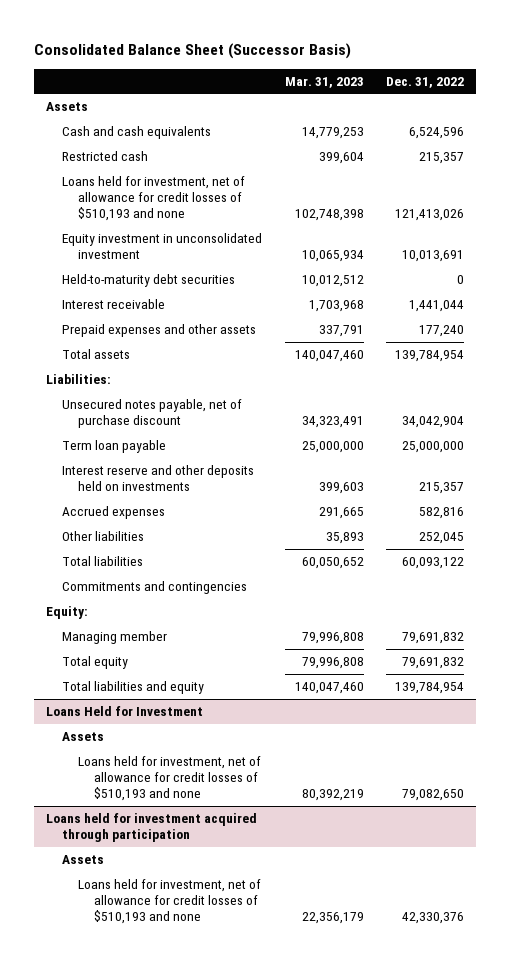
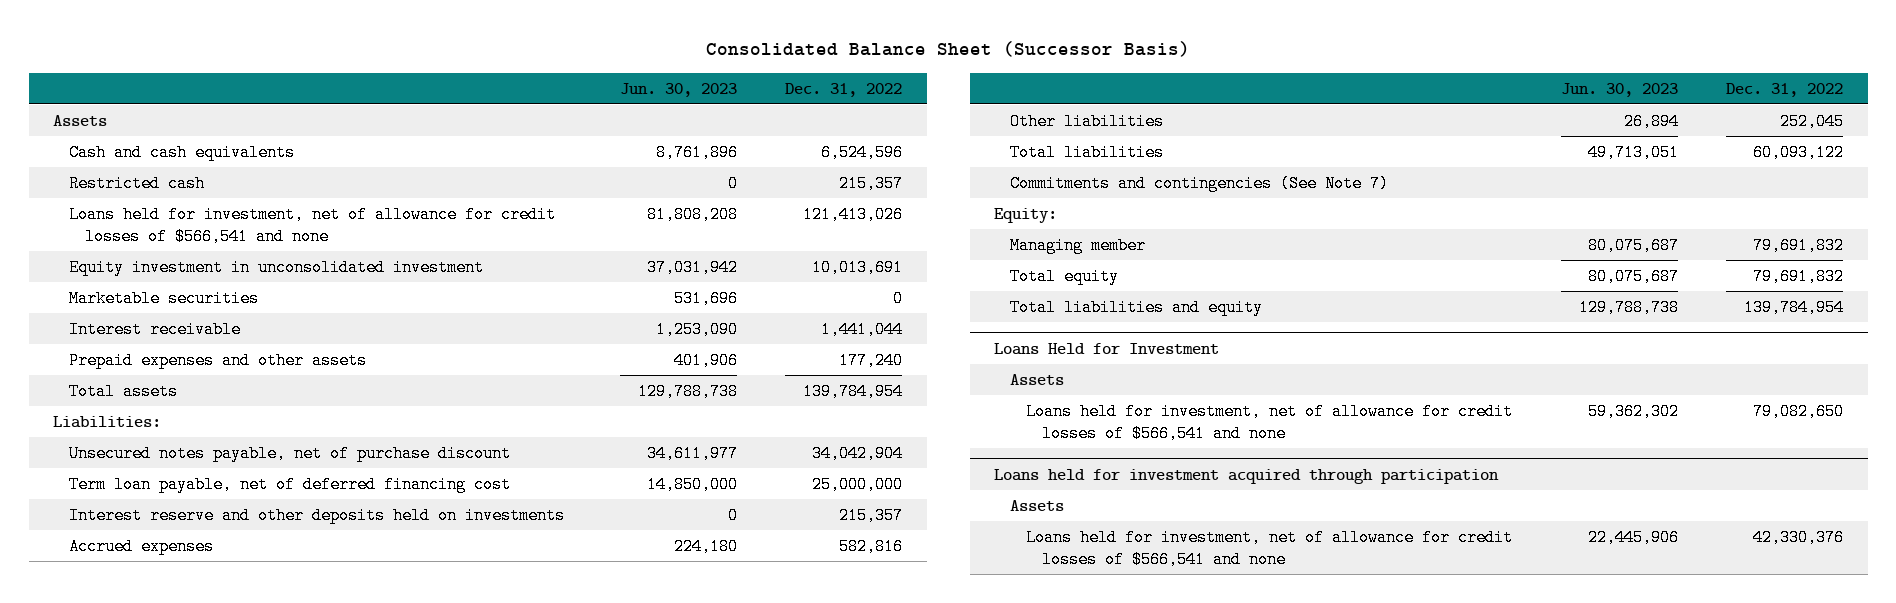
- | Mar. 31, 2023 | Dec. 31, 2022
+ | Jun. 30, 2023 | Dec. 31, 2022
- Loans held for investment, net of allowance for credit losses of $510,193 and none | 102,748,398 | 121,413,026
+ Loans held for investment, net of allowance for credit losses of $566,541 and none | 81,808,208 | 121,413,026
- Held-to-maturity debt securities | 10,012,512 | 0
+ Marketable securities | 531,696 | 0
- Term loan payable | 25,000,000 | 25,000,000
+ Term loan payable, net of deferred financing cost | 14,850,000 | 25,000,000
- Commitments and contingencies
+ Commitments and contingencies (See Note 7)
@ Loans Held for Investment
- Loans held for investment, net of allowance for credit losses of $510,193 and none | 80,392,219 | 79,082,650
+ Loans held for investment, net of allowance for credit losses of $566,541 and none | 59,362,302 | 79,082,650
@ Loans held for investment acquired through participation
- Loans held for investment, net of allowance for credit losses of $510,193 and none | 22,356,179 | 42,330,376
+ Loans held for investment, net of allowance for credit losses of $566,541 and none | 22,445,906 | 42,330,376

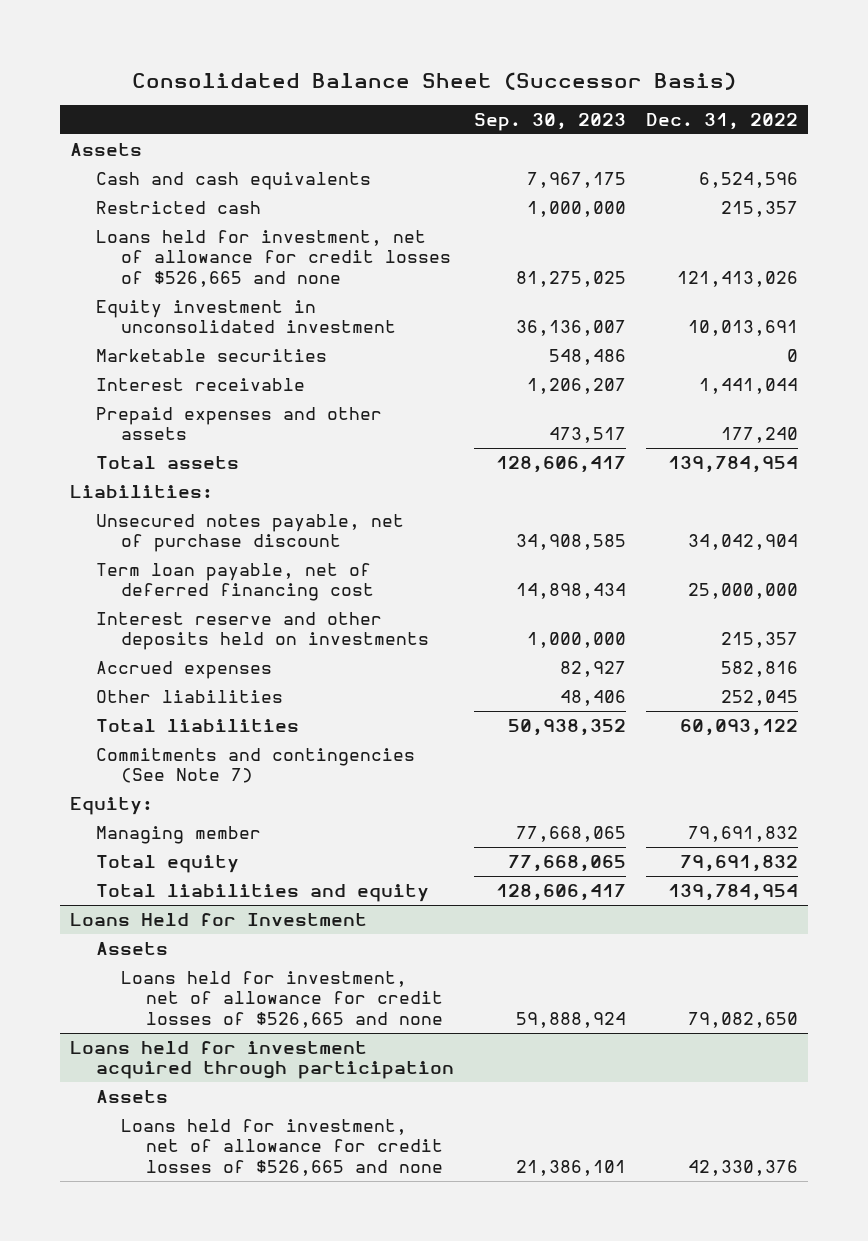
- | Jun. 30, 2023 | Dec. 31, 2022
+ | Sep. 30, 2023 | Dec. 31, 2022
- Loans held for investment, net of allowance for credit losses of $566,541 and none | 81,808,208 | 121,413,026
+ Loans held for investment, net of allowance for credit losses of $526,665 and none | 81,275,025 | 121,413,026
@ Loans Held for Investment
- Loans held for investment, net of allowance for credit losses of $566,541 and none | 59,362,302 | 79,082,650
+ Loans held for investment, net of allowance for credit losses of $526,665 and none | 59,888,924 | 79,082,650
@ Loans held for investment acquired through participation
- Loans held for investment, net of allowance for credit losses of $566,541 and none | 22,445,906 | 42,330,376
+ Loans held for investment, net of allowance for credit losses of $526,665 and none | 21,386,101 | 42,330,376

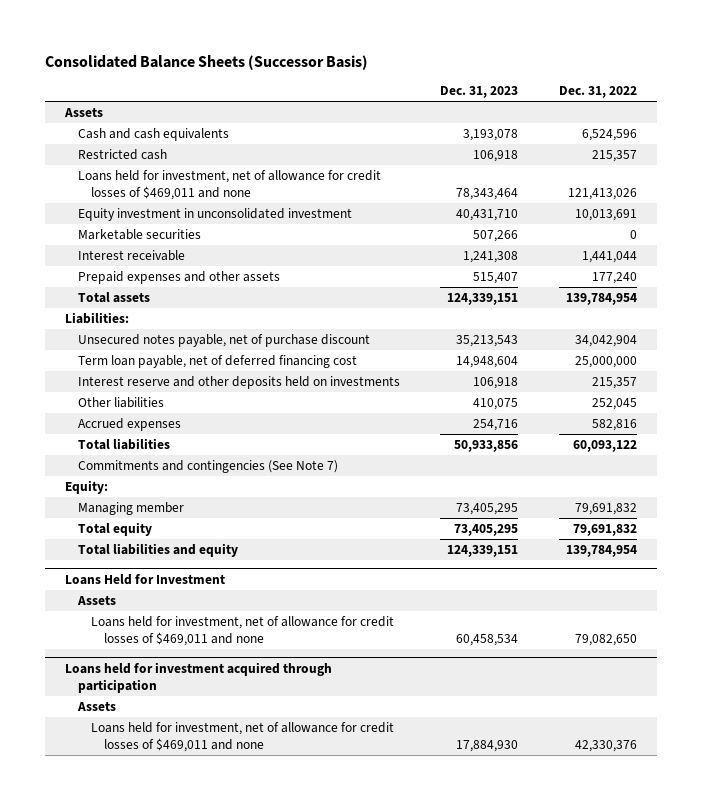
- Consolidated Balance Sheet (Successor Basis)
+ Consolidated Balance Sheets (Successor Basis)
- | Sep. 30, 2023 | Dec. 31, 2022
+ | Dec. 31, 2023 | Dec. 31, 2022
- Loans held for investment, net of allowance for credit losses of $526,665 and none | 81,275,025 | 121,413,026
+ Loans held for investment, net of allowance for credit losses of $469,011 and none | 78,343,464 | 121,413,026
moved down: Accrued expenses | 254,716 | 582,816
@ Loans Held for Investment
- Loans held for investment, net of allowance for credit losses of $526,665 and none | 59,888,924 | 79,082,650
+ Loans held for investment, net of allowance for credit losses of $469,011 and none | 60,458,534 | 79,082,650
@ Loans held for investment acquired through participation
- Loans held for investment, net of allowance for credit losses of $526,665 and none | 21,386,101 | 42,330,376
+ Loans held for investment, net of allowance for credit losses of $469,011 and none | 17,884,930 | 42,330,376

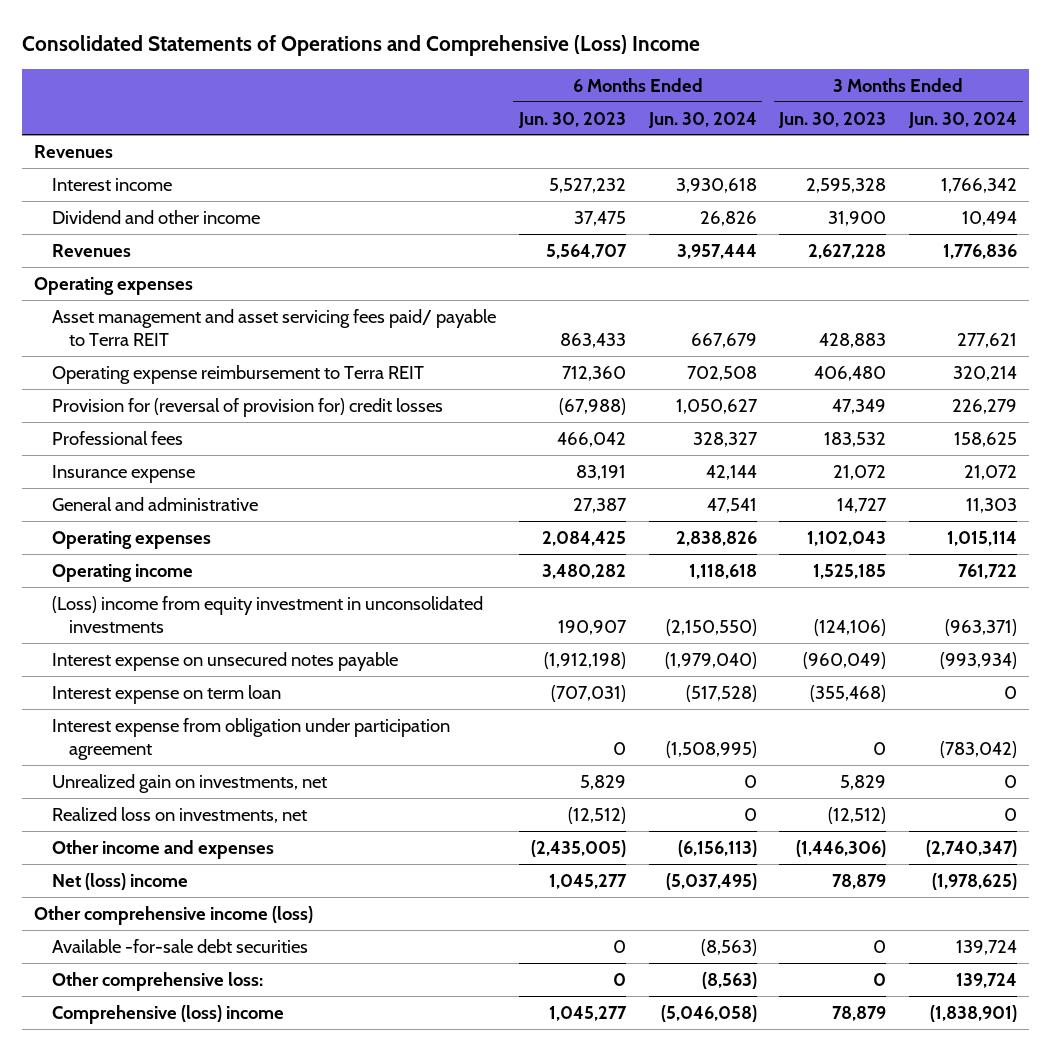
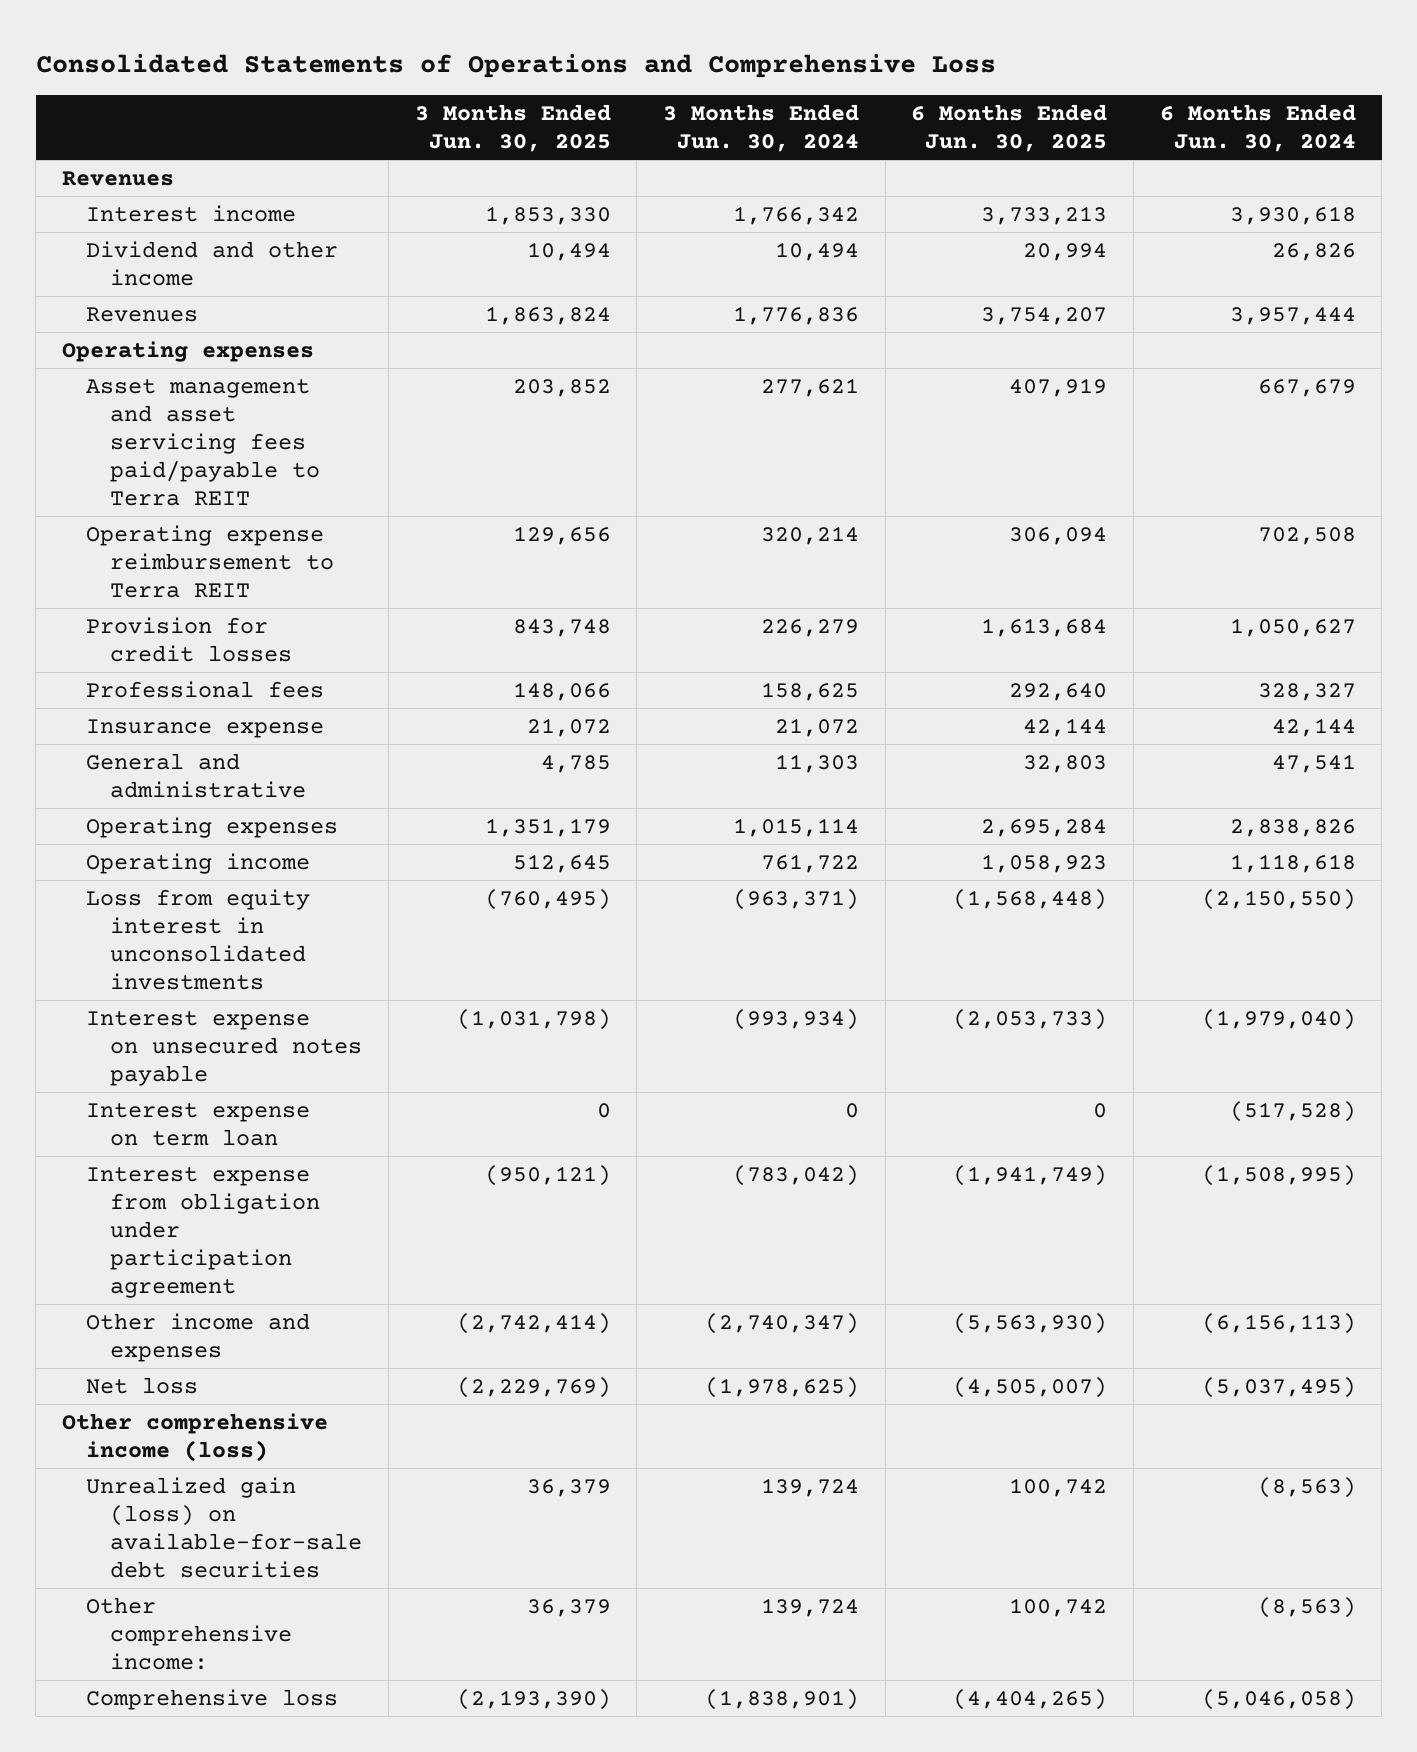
- Consolidated Statements of Operations and Comprehensive (Loss) Income
+ Consolidated Statements of Operations and Comprehensive Loss
- | 6 Months Ended Jun. 30, 2023 | 6 Months Ended Jun. 30, 2024 | 3 Months Ended Jun. 30, 2023 | 3 Months Ended Jun. 30, 2024
+ | 3 Months Ended Jun. 30, 2025 | 3 Months Ended Jun. 30, 2024 | 6 Months Ended Jun. 30, 2025 | 6 Months Ended Jun. 30, 2024
- Asset management and asset servicing fees paid/ payable to Terra REIT | 863,433 | 667,679 | 428,883 | 277,621
+ Asset management and asset servicing fees paid/payable to Terra REIT | 203,852 | 277,621 | 407,919 | 667,679
- Provision for (reversal of provision for) credit losses | (67,988) | 1,050,627 | 47,349 | 226,279
+ Provision for credit losses | 843,748 | 226,279 | 1,613,684 | 1,050,627
- (Loss) income from equity investment in unconsolidated investments | 190,907 | (2,150,550) | (124,106) | (963,371)
+ Loss from equity interest in unconsolidated investments | (760,495) | (963,371) | (1,568,448) | (2,150,550)
- Unrealized gain on investments, net | 5,829 | 0 | 5,829 | 0
- Realized loss on investments, net | (12,512) | 0 | (12,512) | 0
- Net (loss) income | 1,045,277 | (5,037,495) | 78,879 | (1,978,625)
+ Net loss | (2,229,769) | (1,978,625) | (4,505,007) | (5,037,495)
- Available -for-sale debt securities | 0 | (8,563) | 0 | 139,724
- Other comprehensive loss: | 0 | (8,563) | 0 | 139,724
- Comprehensive (loss) income | 1,045,277 | (5,046,058) | 78,879 | (1,838,901)
+ Unrealized gain (loss) on available-for-sale debt securities | 36,379 | 139,724 | 100,742 | (8,563)
+ Other comprehensive income: | 36,379 | 139,724 | 100,742 | (8,563)
+ Comprehensive loss | (2,193,390) | (1,838,901) | (4,404,265) | (5,046,058)

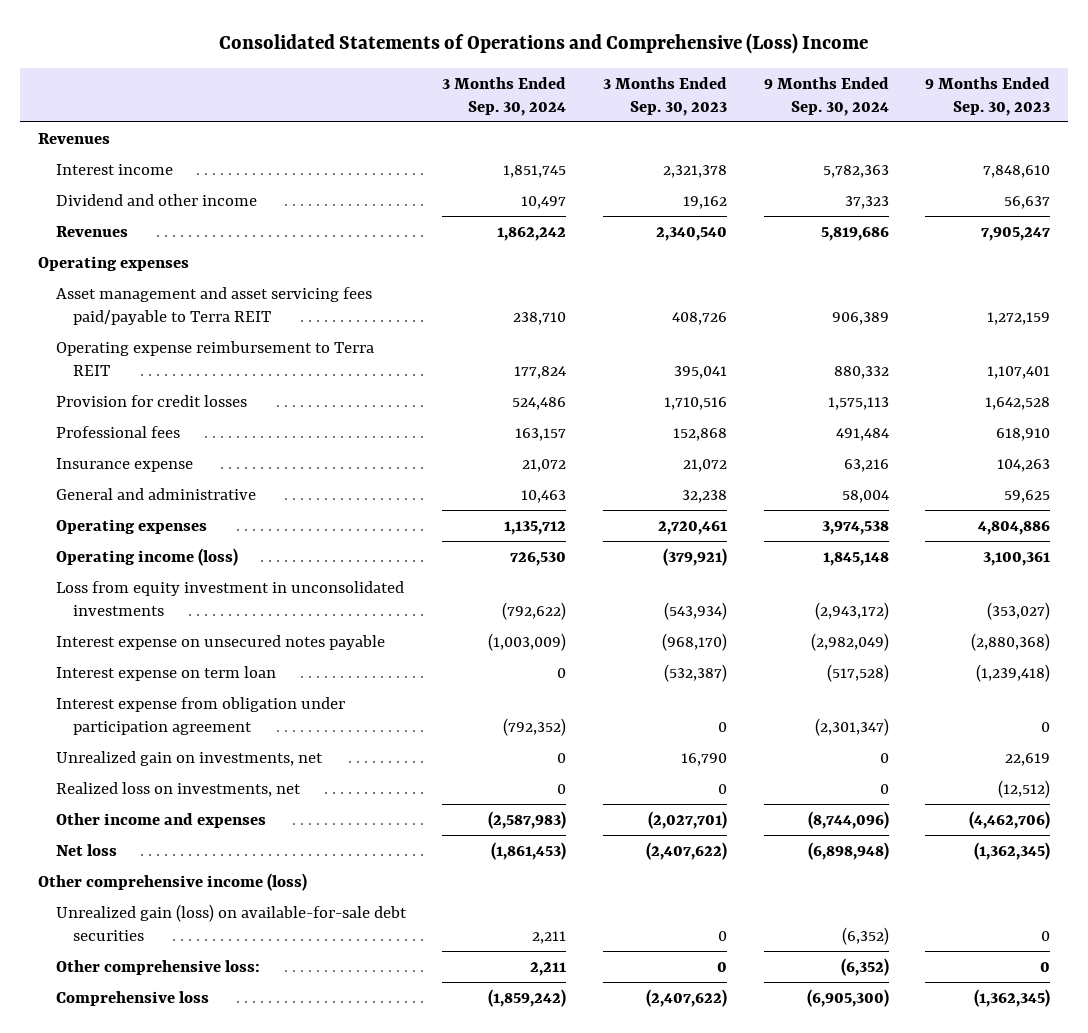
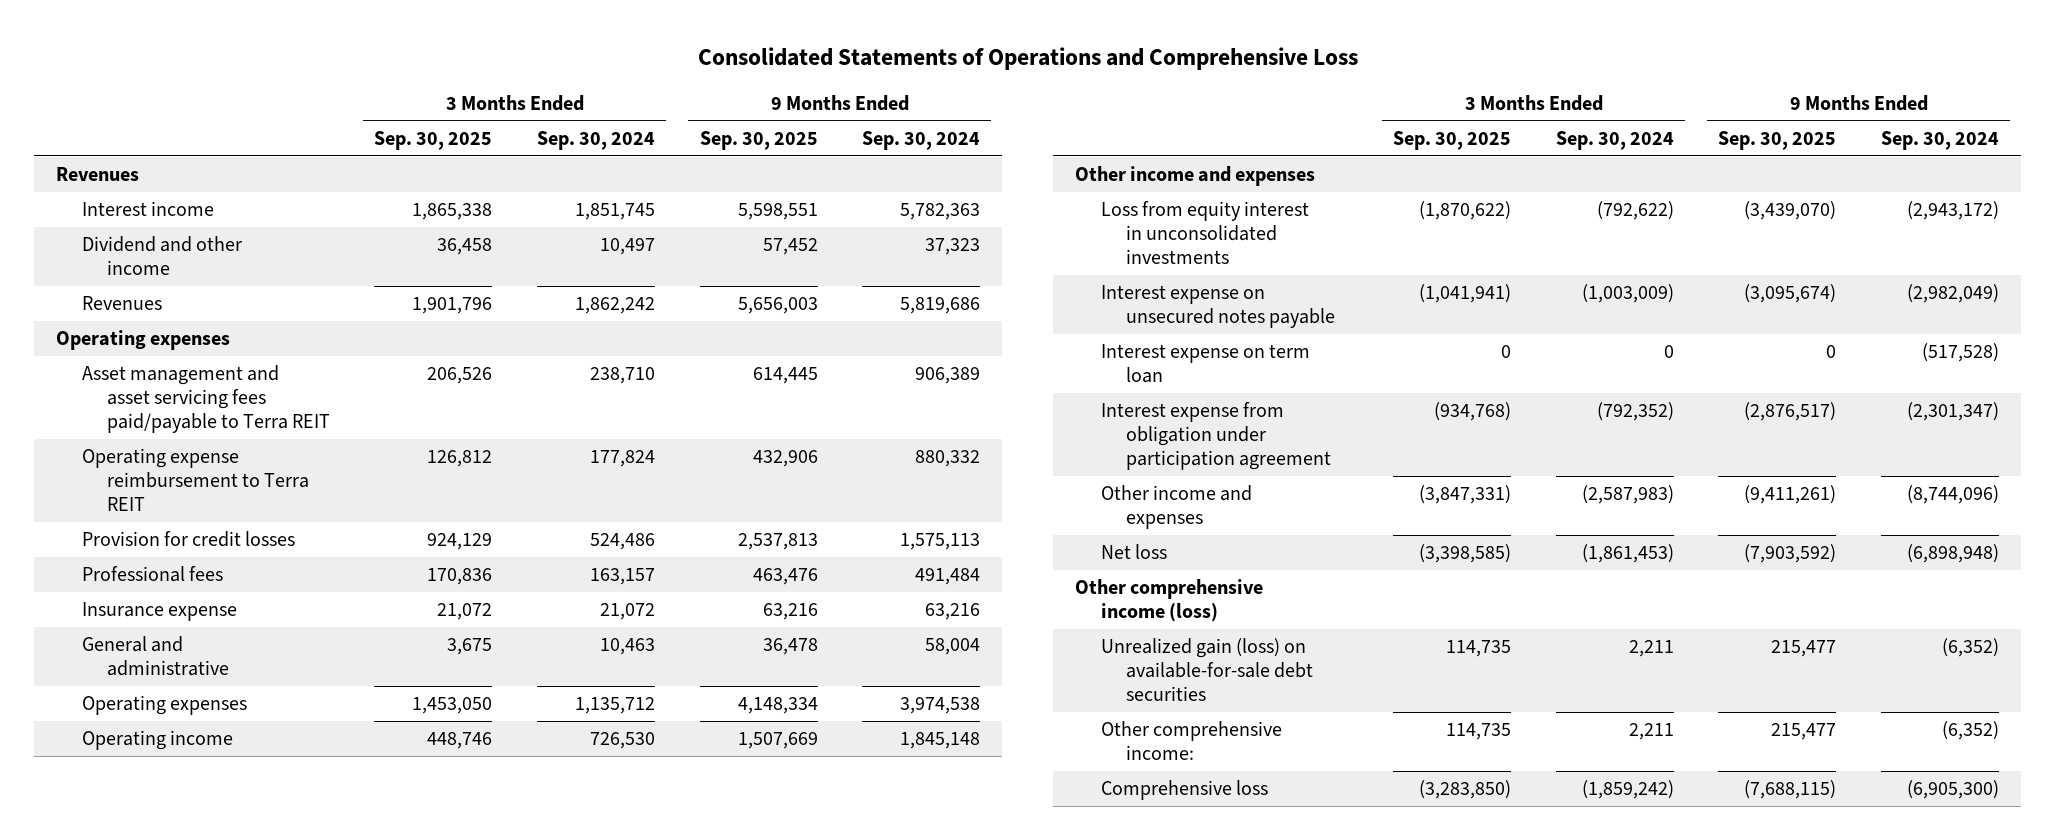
- Consolidated Statements of Operations and Comprehensive (Loss) Income
+ Consolidated Statements of Operations and Comprehensive Loss
- | 3 Months Ended Sep. 30, 2024 | 3 Months Ended Sep. 30, 2023 | 9 Months Ended Sep. 30, 2024 | 9 Months Ended Sep. 30, 2023
+ | 3 Months Ended Sep. 30, 2025 | 3 Months Ended Sep. 30, 2024 | 9 Months Ended Sep. 30, 2025 | 9 Months Ended Sep. 30, 2024
- Operating income (loss) | 726,530 | (379,921) | 1,845,148 | 3,100,361
- Loss from equity investment in unconsolidated investments | (792,622) | (543,934) | (2,943,172) | (353,027)
+ Operating income | 448,746 | 726,530 | 1,507,669 | 1,845,148
+ Other income and expenses
+ Loss from equity interest in unconsolidated investments | (1,870,622) | (792,622) | (3,439,070) | (2,943,172)
- Unrealized gain on investments, net | 0 | 16,790 | 0 | 22,619
- Realized loss on investments, net | 0 | 0 | 0 | (12,512)
- Other comprehensive loss: | 2,211 | 0 | (6,352) | 0
+ Other comprehensive income: | 114,735 | 2,211 | 215,477 | (6,352)

